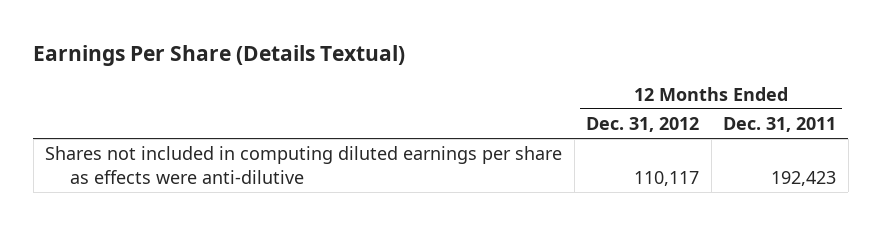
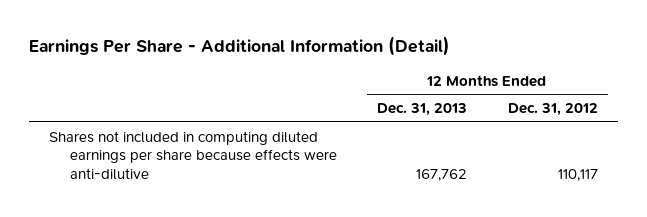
- Earnings Per Share (Details Textual)
+ Earnings Per Share - Additional Information (Detail)
- | 12 Months Ended Dec. 31, 2012 | 12 Months Ended Dec. 31, 2011
+ | 12 Months Ended Dec. 31, 2013 | 12 Months Ended Dec. 31, 2012
- Shares not included in computing diluted earnings per share as effects were anti-dilutive | 110,117 | 192,423
+ Shares not included in computing diluted earnings per share because effects were anti-dilutive | 167,762 | 110,117

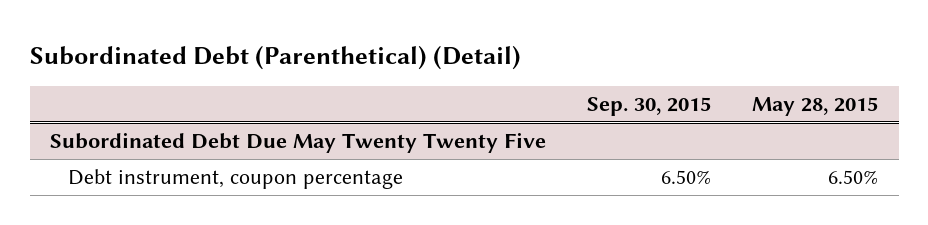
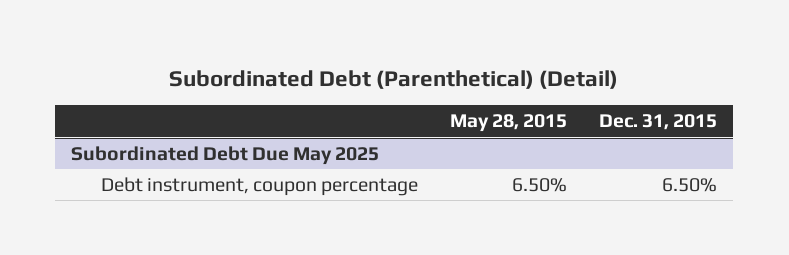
- | Sep. 30, 2015 | May 28, 2015
+ | May 28, 2015 | Dec. 31, 2015
- Subordinated Debt Due May Twenty Twenty Five
+ Subordinated Debt Due May 2025

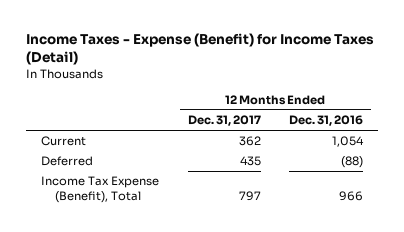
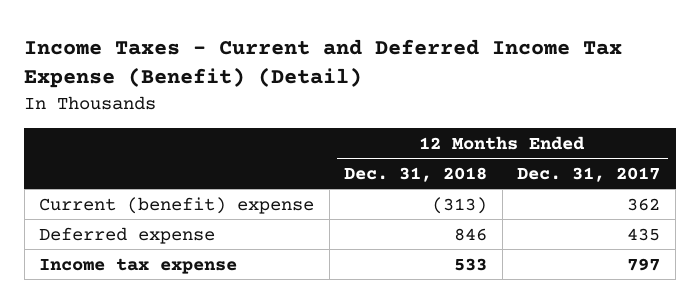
- Income Taxes - Expense (Benefit) for Income Taxes (Detail)
+ Income Taxes - Current and Deferred Income Tax Expense (Benefit) (Detail)
- | 12 Months Ended Dec. 31, 2017 | 12 Months Ended Dec. 31, 2016
+ | 12 Months Ended Dec. 31, 2018 | 12 Months Ended Dec. 31, 2017
- Current | 362 | 1,054
- Deferred | 435 | (88)
- Income Tax Expense (Benefit), Total | 797 | 966
+ Current (benefit) expense | (313) | 362
+ Deferred expense | 846 | 435
+ Income tax expense | 533 | 797

